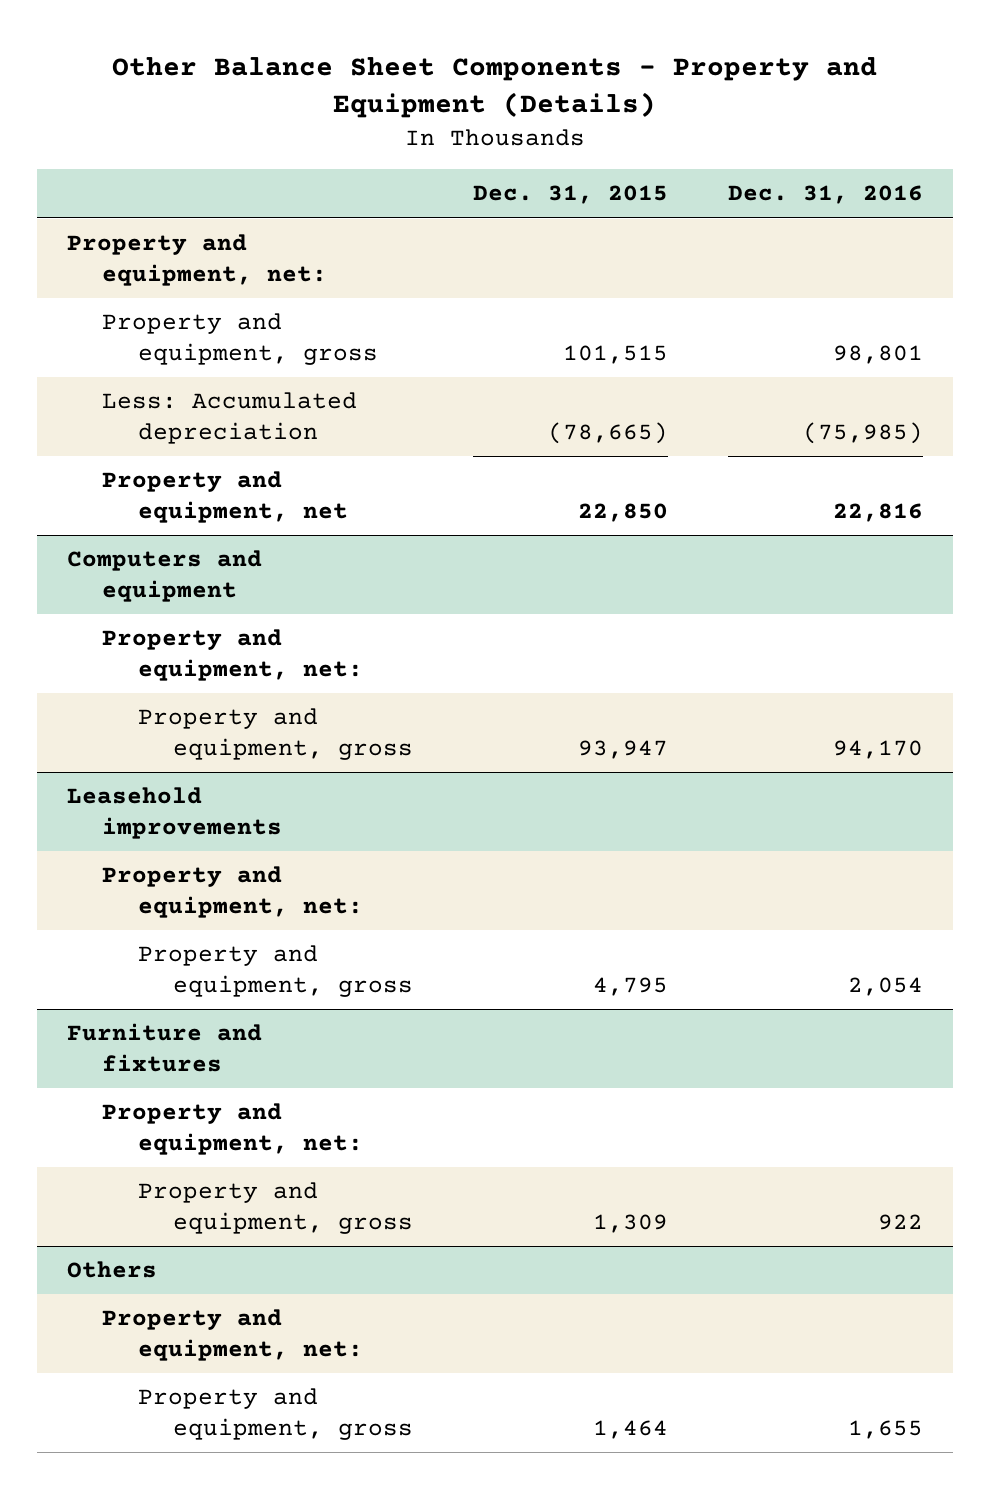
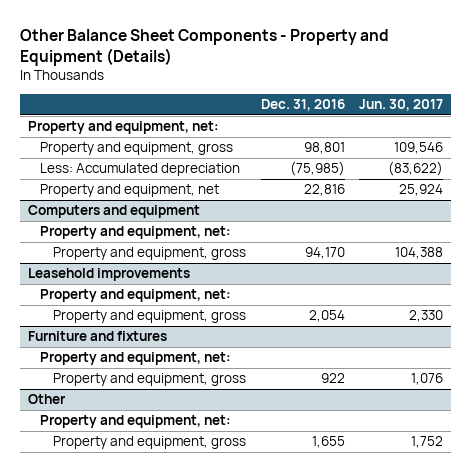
- | Dec. 31, 2015 | Dec. 31, 2016
+ | Dec. 31, 2016 | Jun. 30, 2017
- Others
+ Other

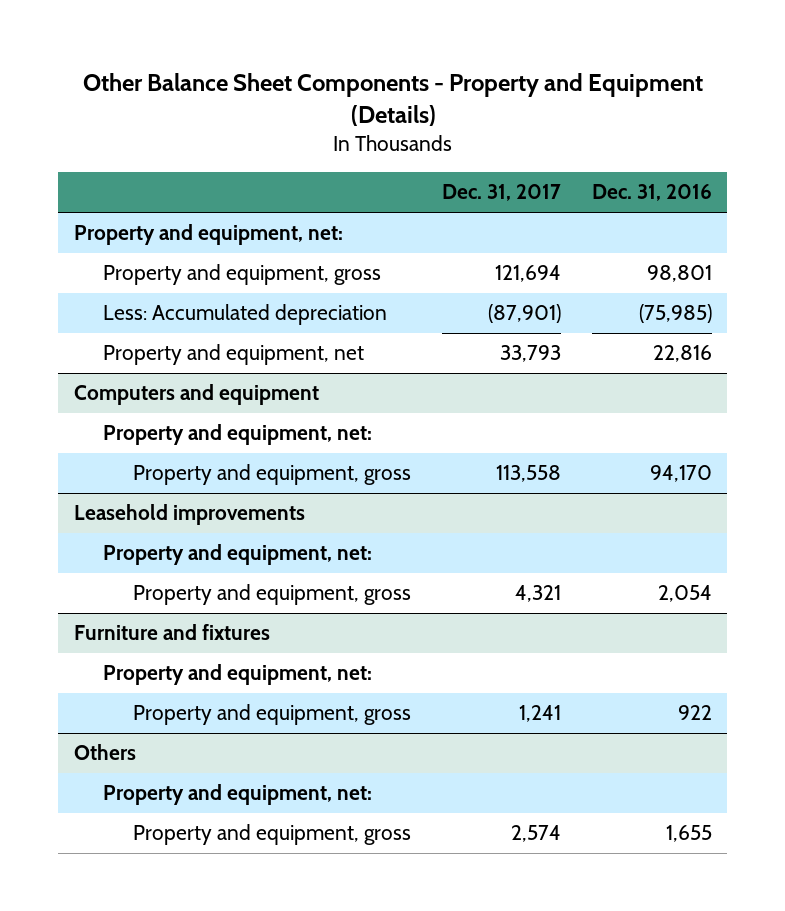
- | Dec. 31, 2016 | Jun. 30, 2017
+ | Dec. 31, 2017 | Dec. 31, 2016
- Other
+ Others

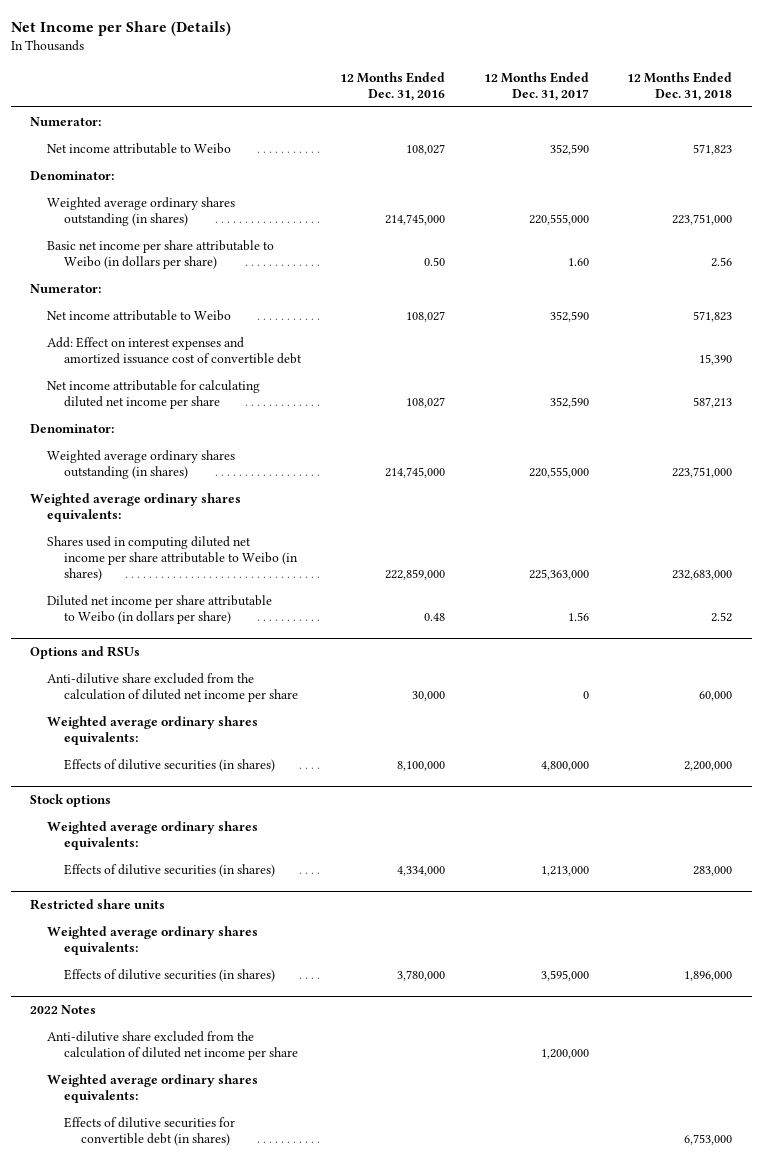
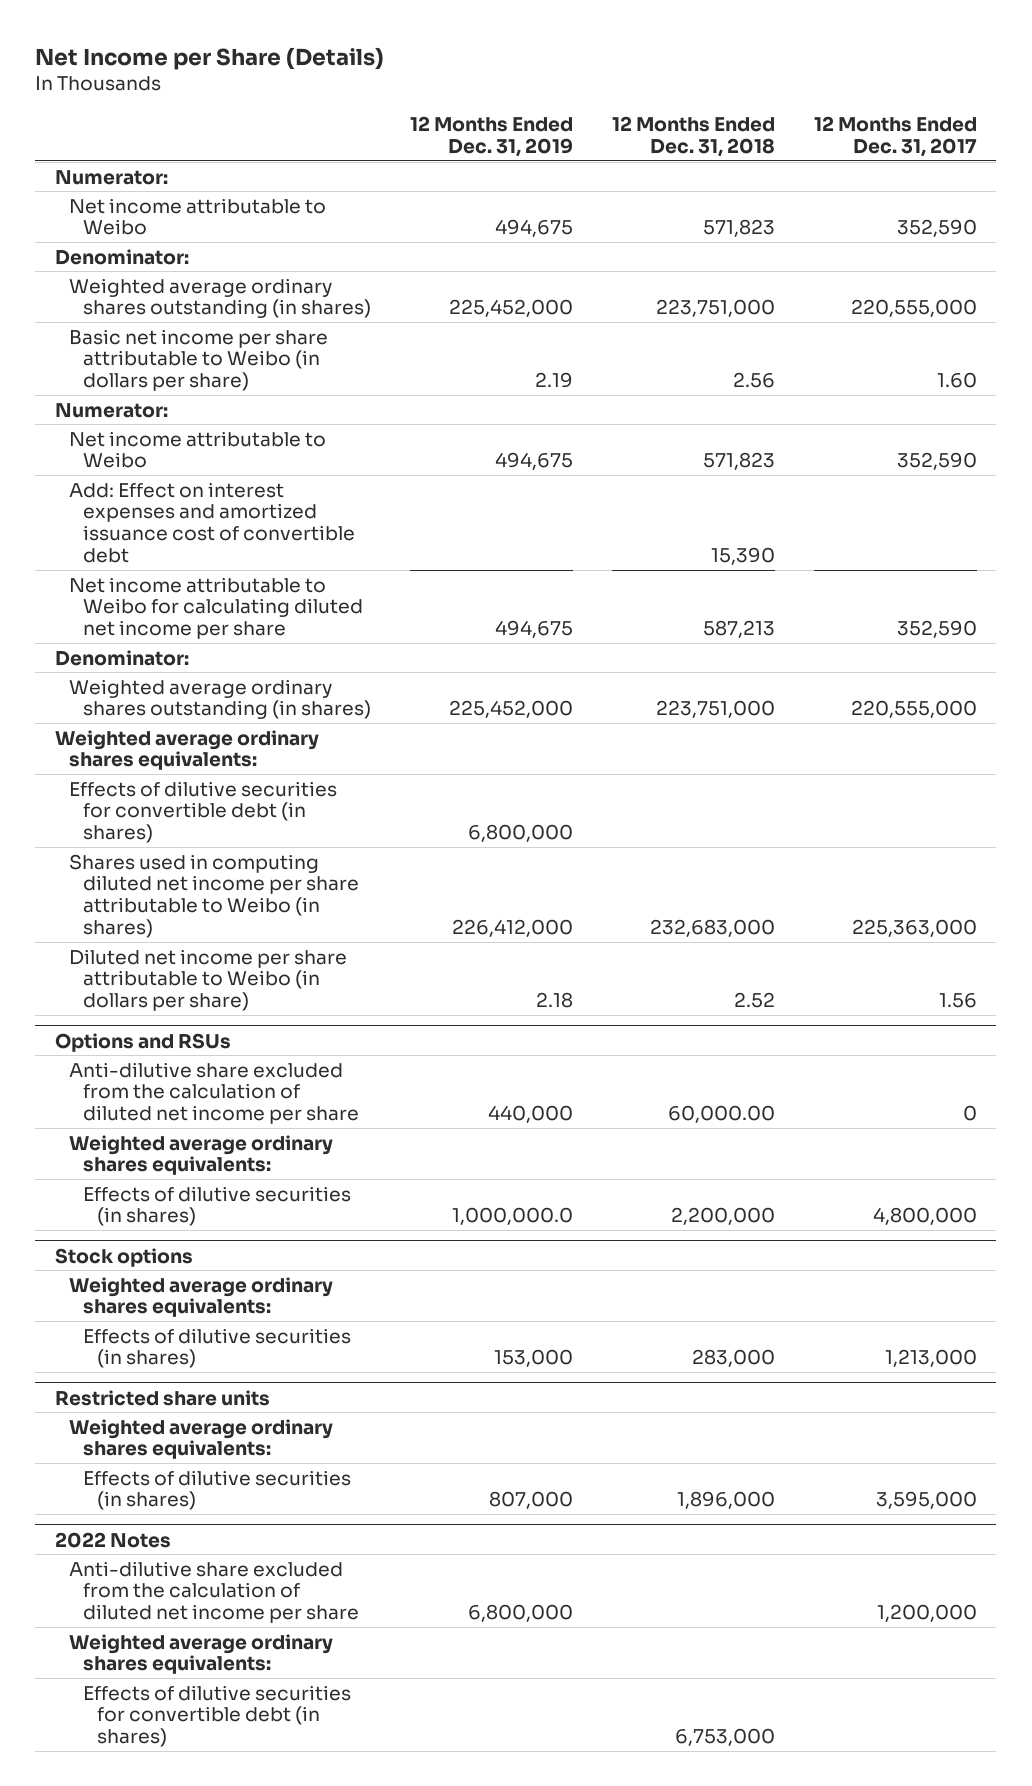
- | 12 Months Ended Dec. 31, 2016 | 12 Months Ended Dec. 31, 2017 | 12 Months Ended Dec. 31, 2018
+ | 12 Months Ended Dec. 31, 2019 | 12 Months Ended Dec. 31, 2018 | 12 Months Ended Dec. 31, 2017
- Net income attributable for calculating diluted net income per share | 108,027 | 352,590 | 587,213
+ Net income attributable to Weibo for calculating diluted net income per share | 494,675 | 587,213 | 352,590
+ Effects of dilutive securities for convertible debt (in shares) | 6,800,000 | |
@ Options and RSUs
- Anti-dilutive share excluded from the calculation of diluted net income per share | 30,000 | 0 | 60,000
+ Anti-dilutive share excluded from the calculation of diluted net income per share | 440,000 | 60,000.00 | 0

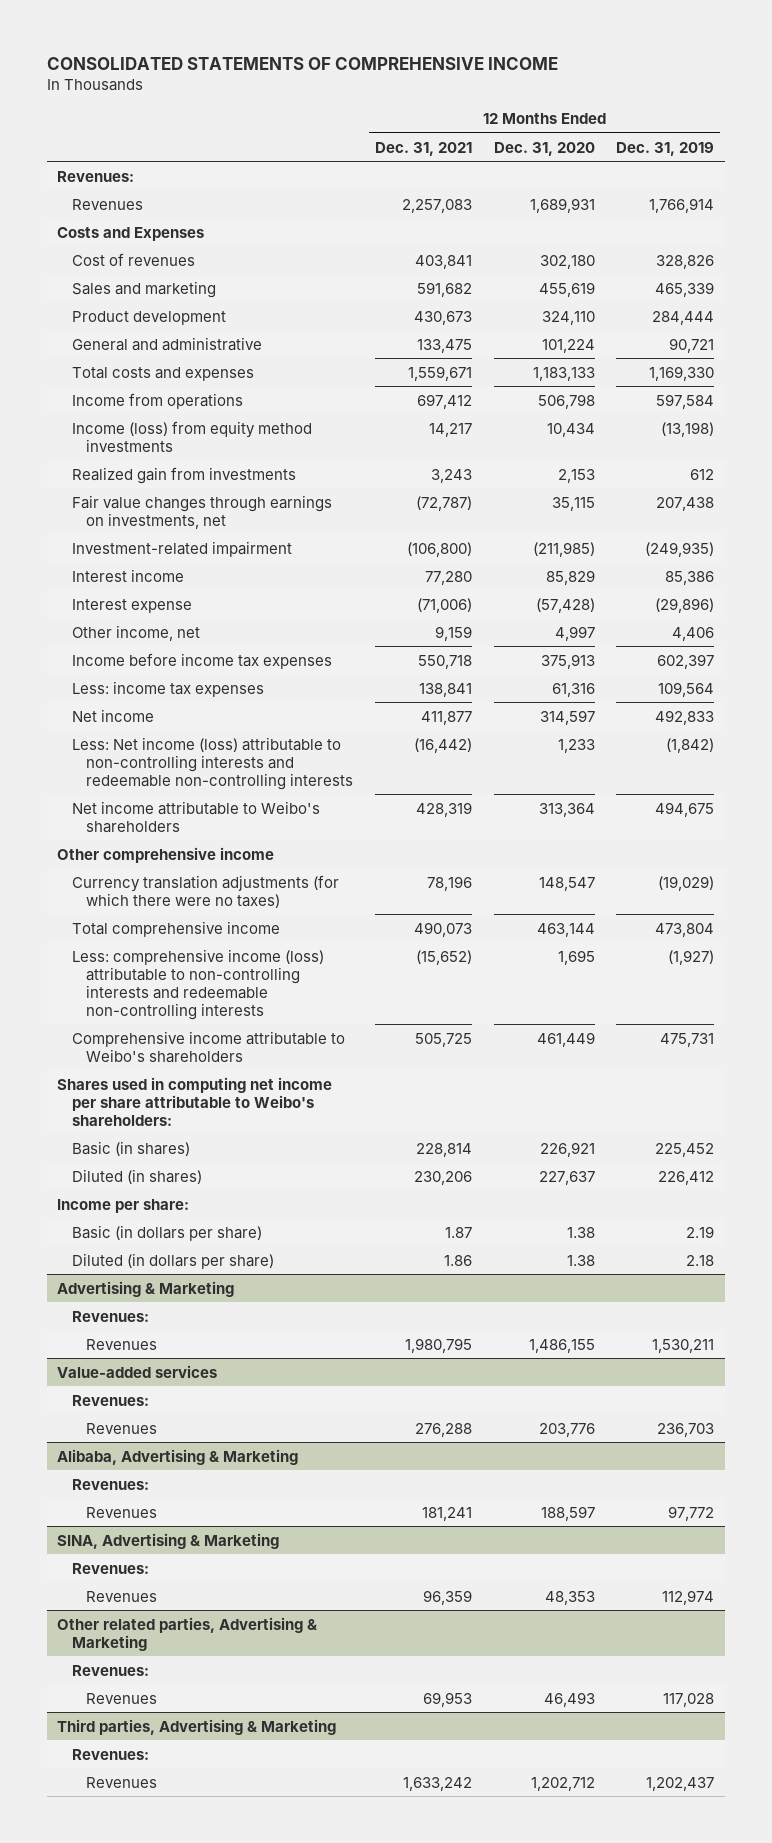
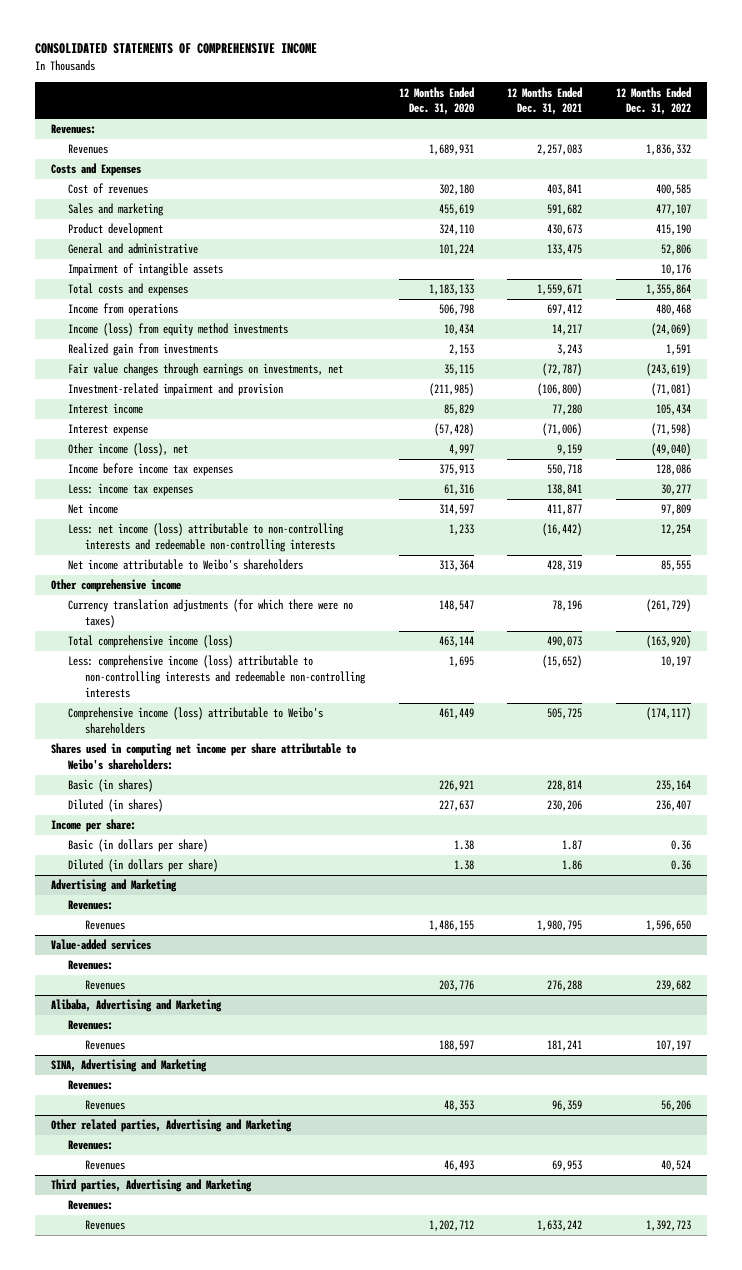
- | 12 Months Ended Dec. 31, 2021 | 12 Months Ended Dec. 31, 2020 | 12 Months Ended Dec. 31, 2019
+ | 12 Months Ended Dec. 31, 2020 | 12 Months Ended Dec. 31, 2021 | 12 Months Ended Dec. 31, 2022
+ Impairment of intangible assets | | | 10,176
- Investment-related impairment | (106,800) | (211,985) | (249,935)
+ Investment-related impairment and provision | (211,985) | (106,800) | (71,081)
- Other income, net | 9,159 | 4,997 | 4,406
+ Other income (loss), net | 4,997 | 9,159 | (49,040)
- Less: Net income (loss) attributable to non-controlling interests and redeemable non-controlling interests | (16,442) | 1,233 | (1,842)
+ Less: net income (loss) attributable to non-controlling interests and redeemable non-controlling interests | 1,233 | (16,442) | 12,254
- Total comprehensive income | 490,073 | 463,144 | 473,804
+ Total comprehensive income (loss) | 463,144 | 490,073 | (163,920)
- Comprehensive income attributable to Weibo's shareholders | 505,725 | 461,449 | 475,731
+ Comprehensive income (loss) attributable to Weibo's shareholders | 461,449 | 505,725 | (174,117)
- Advertising & Marketing
+ Advertising and Marketing
- Alibaba, Advertising & Marketing
+ Alibaba, Advertising and Marketing
- SINA, Advertising & Marketing
+ SINA, Advertising and Marketing
- Other related parties, Advertising & Marketing
+ Other related parties, Advertising and Marketing
- Third parties, Advertising & Marketing
+ Third parties, Advertising and Marketing

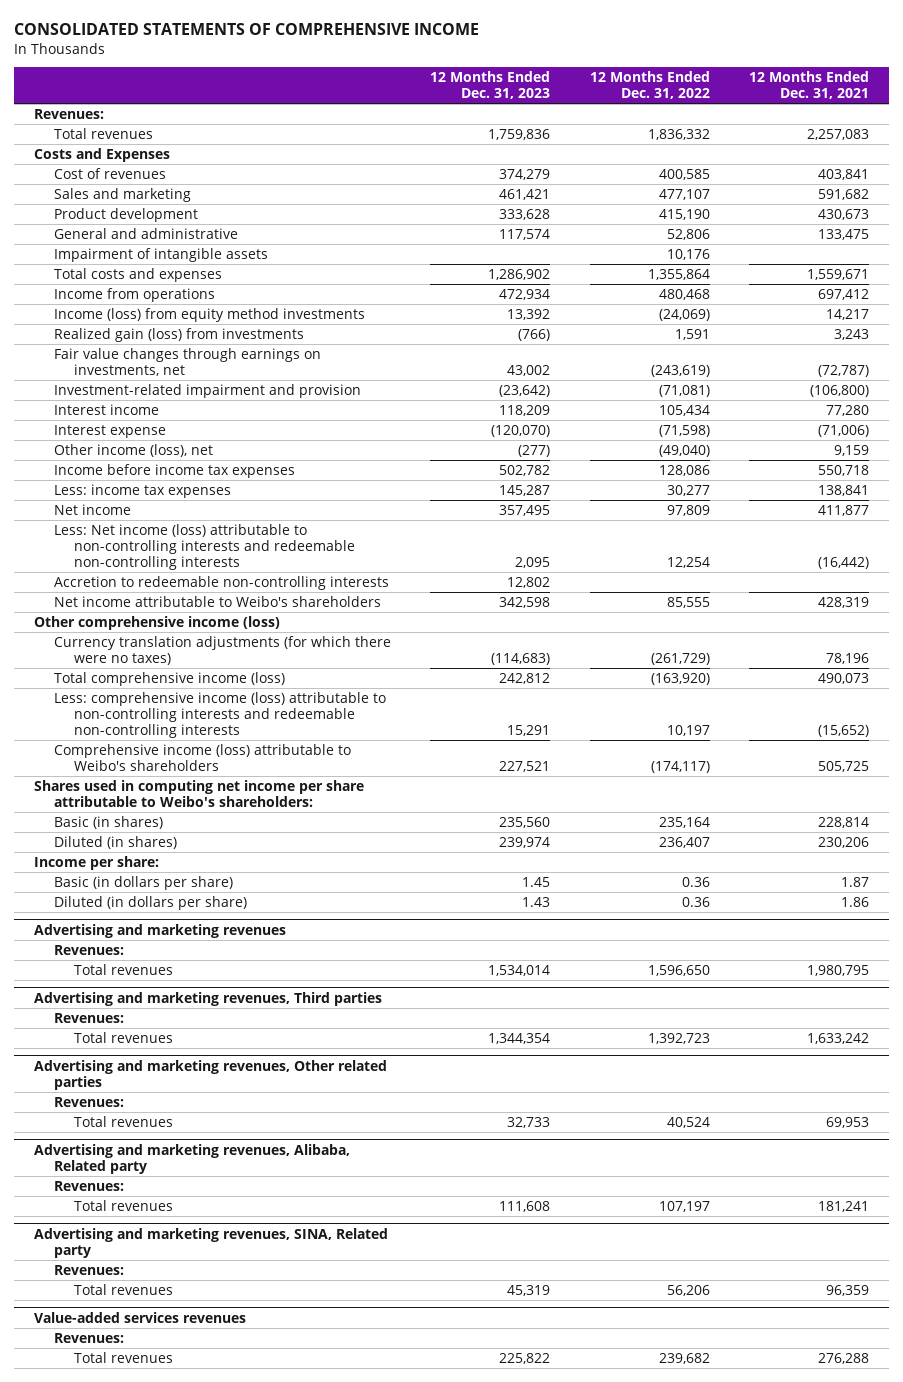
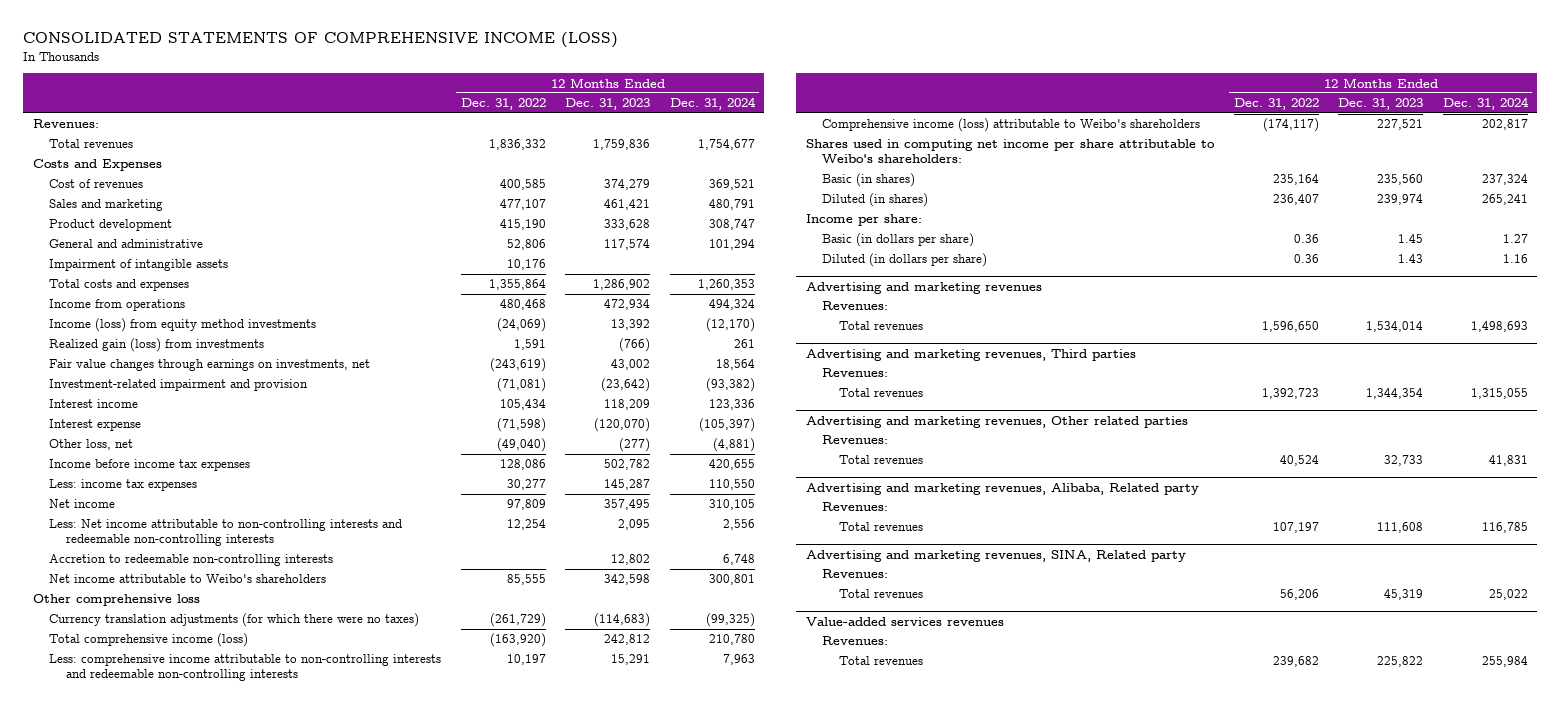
- CONSOLIDATED STATEMENTS OF COMPREHENSIVE INCOME
+ CONSOLIDATED STATEMENTS OF COMPREHENSIVE INCOME (LOSS)
- | 12 Months Ended Dec. 31, 2023 | 12 Months Ended Dec. 31, 2022 | 12 Months Ended Dec. 31, 2021
+ | 12 Months Ended Dec. 31, 2022 | 12 Months Ended Dec. 31, 2023 | 12 Months Ended Dec. 31, 2024
- Other income (loss), net | (277) | (49,040) | 9,159
+ Other loss, net | (49,040) | (277) | (4,881)
- Less: Net income (loss) attributable to non-controlling interests and redeemable non-controlling interests | 2,095 | 12,254 | (16,442)
+ Less: Net income attributable to non-controlling interests and redeemable non-controlling interests | 12,254 | 2,095 | 2,556
- Other comprehensive income (loss)
+ Other comprehensive loss
- Less: comprehensive income (loss) attributable to non-controlling interests and redeemable non-controlling interests | 15,291 | 10,197 | (15,652)
+ Less: comprehensive income attributable to non-controlling interests and redeemable non-controlling interests | 10,197 | 15,291 | 7,963

